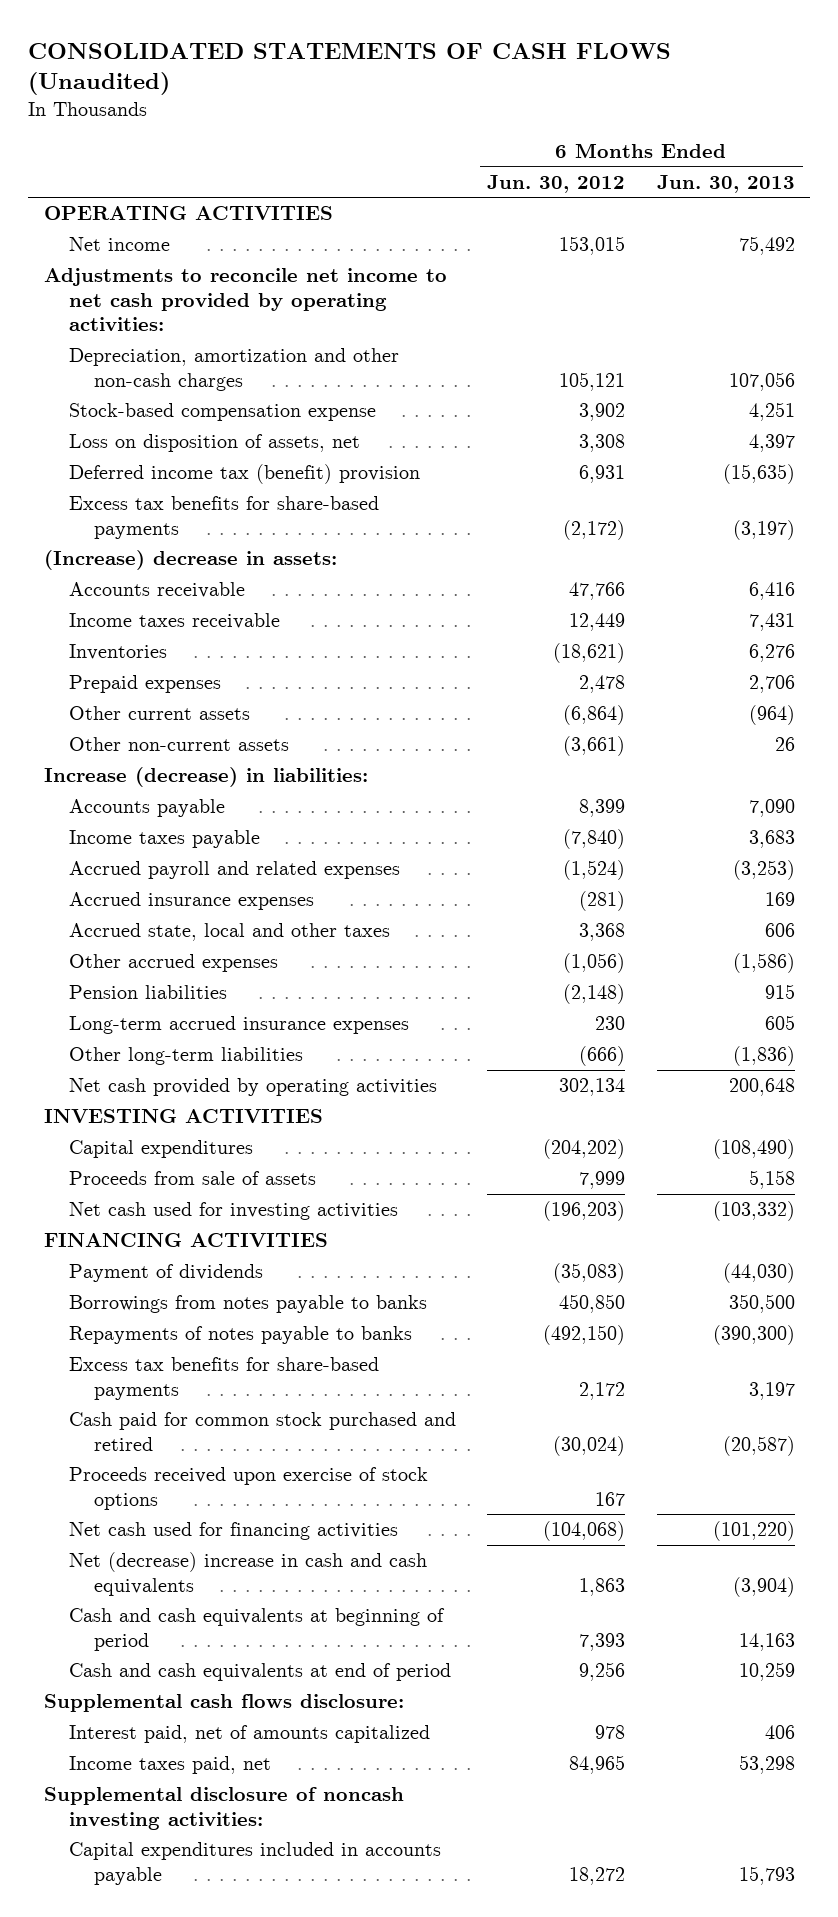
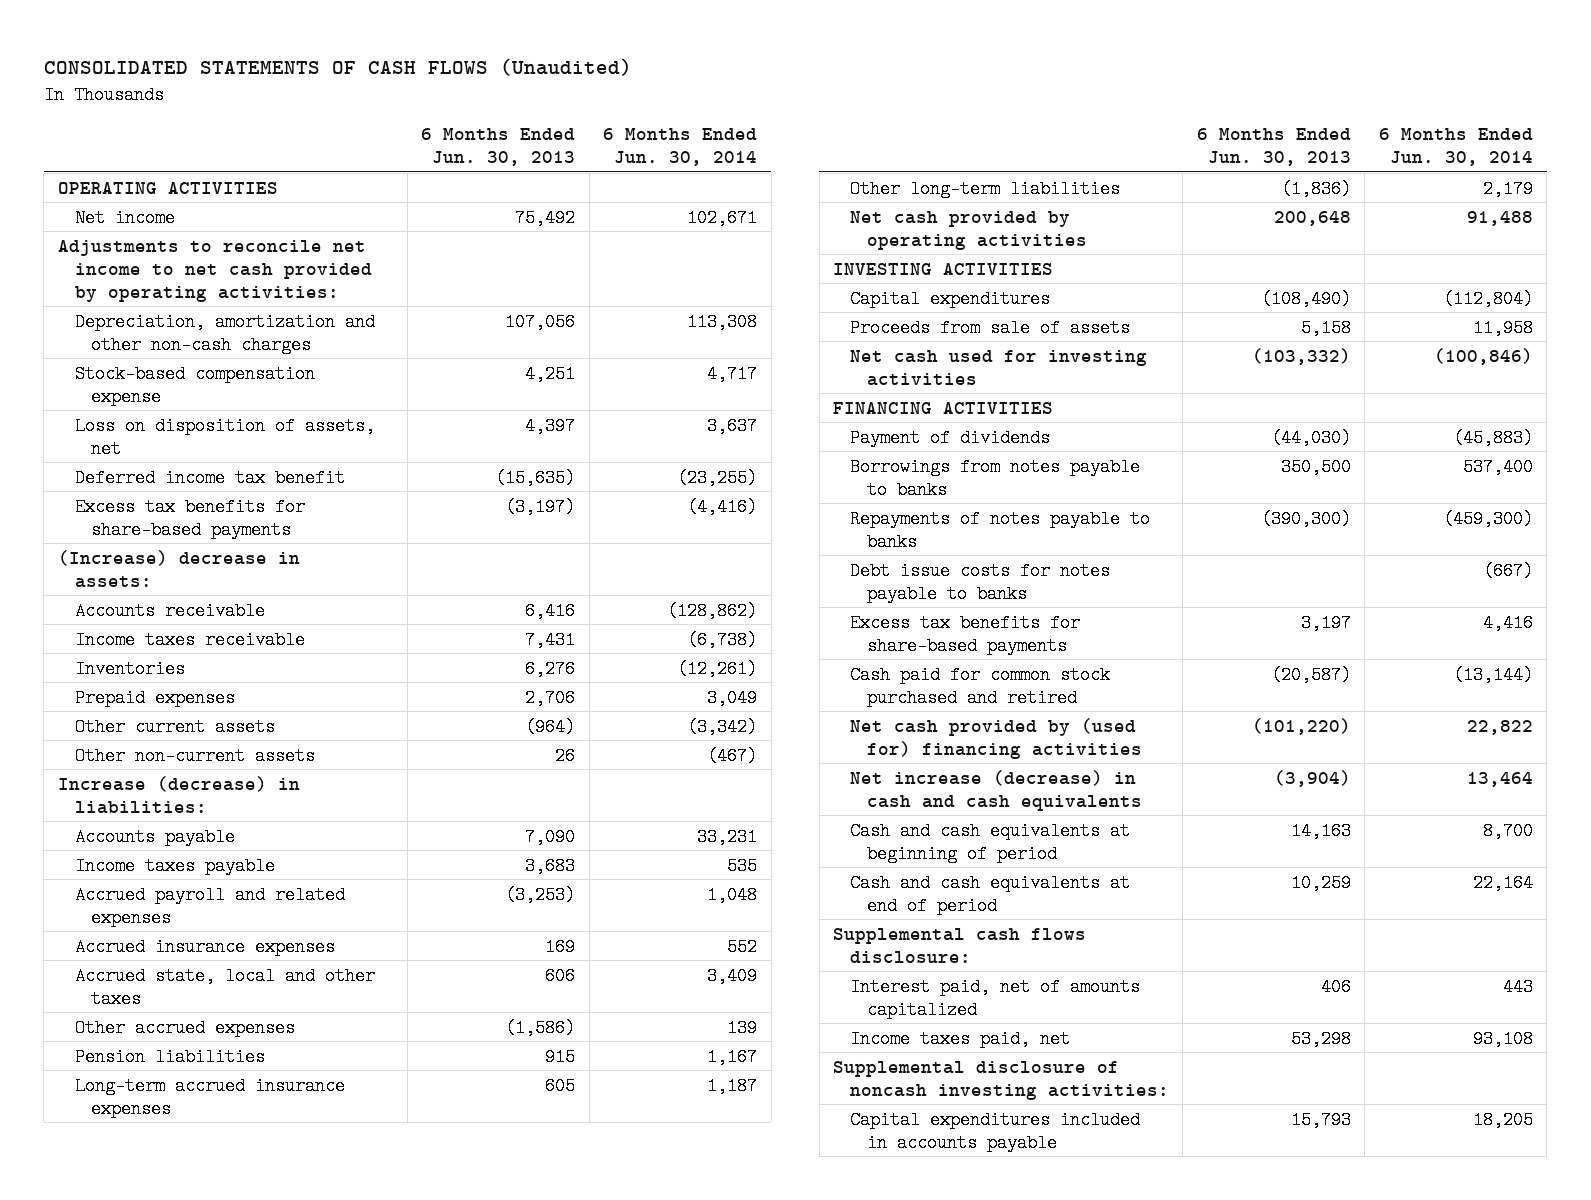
- | 6 Months Ended Jun. 30, 2012 | 6 Months Ended Jun. 30, 2013
+ | 6 Months Ended Jun. 30, 2013 | 6 Months Ended Jun. 30, 2014
- Deferred income tax (benefit) provision | 6,931 | (15,635)
+ Deferred income tax benefit | (15,635) | (23,255)
+ Debt issue costs for notes payable to banks | | (667)
- Proceeds received upon exercise of stock options | 167 |
- Net cash used for financing activities | (104,068) | (101,220)
- Net (decrease) increase in cash and cash equivalents | 1,863 | (3,904)
+ Net cash provided by (used for) financing activities | (101,220) | 22,822
+ Net increase (decrease) in cash and cash equivalents | (3,904) | 13,464

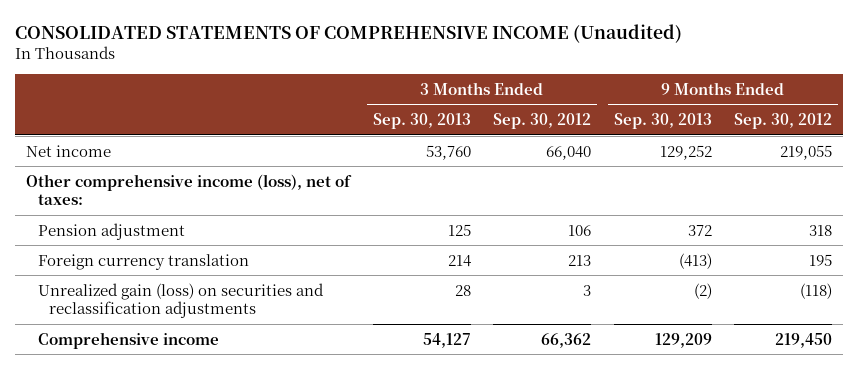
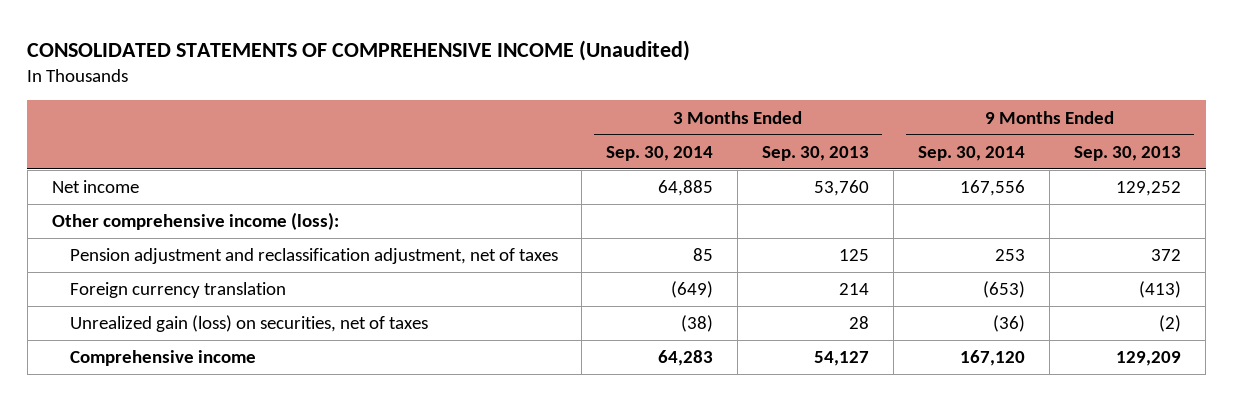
- | 3 Months Ended Sep. 30, 2013 | 3 Months Ended Sep. 30, 2012 | 9 Months Ended Sep. 30, 2013 | 9 Months Ended Sep. 30, 2012
+ | 3 Months Ended Sep. 30, 2014 | 3 Months Ended Sep. 30, 2013 | 9 Months Ended Sep. 30, 2014 | 9 Months Ended Sep. 30, 2013
- Other comprehensive income (loss), net of taxes:
- Pension adjustment | 125 | 106 | 372 | 318
+ Other comprehensive income (loss):
+ Pension adjustment and reclassification adjustment, net of taxes | 85 | 125 | 253 | 372
- Unrealized gain (loss) on securities and reclassification adjustments | 28 | 3 | (2) | (118)
+ Unrealized gain (loss) on securities, net of taxes | (38) | 28 | (36) | (2)

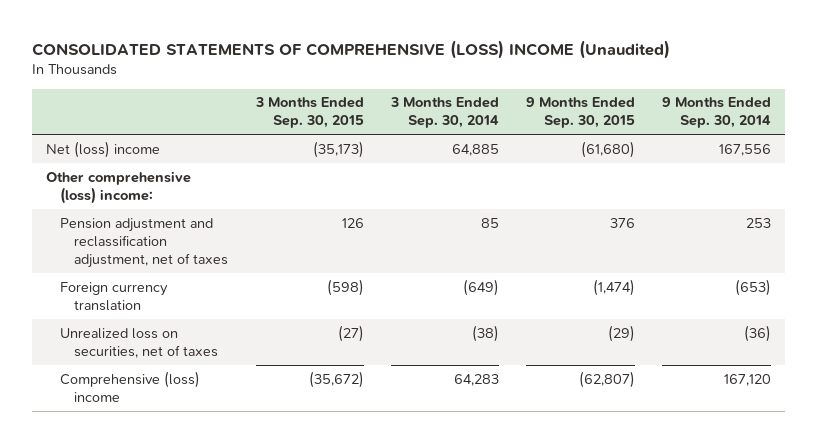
- CONSOLIDATED STATEMENTS OF COMPREHENSIVE INCOME (Unaudited)
+ CONSOLIDATED STATEMENTS OF COMPREHENSIVE (LOSS) INCOME (Unaudited)
- | 3 Months Ended Sep. 30, 2014 | 3 Months Ended Sep. 30, 2013 | 9 Months Ended Sep. 30, 2014 | 9 Months Ended Sep. 30, 2013
+ | 3 Months Ended Sep. 30, 2015 | 3 Months Ended Sep. 30, 2014 | 9 Months Ended Sep. 30, 2015 | 9 Months Ended Sep. 30, 2014
- Net income | 64,885 | 53,760 | 167,556 | 129,252
- Other comprehensive income (loss):
+ Net (loss) income | (35,173) | 64,885 | (61,680) | 167,556
+ Other comprehensive (loss) income:
- Unrealized gain (loss) on securities, net of taxes | (38) | 28 | (36) | (2)
- Comprehensive income | 64,283 | 54,127 | 167,120 | 129,209
+ Unrealized loss on securities, net of taxes | (27) | (38) | (29) | (36)
+ Comprehensive (loss) income | (35,672) | 64,283 | (62,807) | 167,120

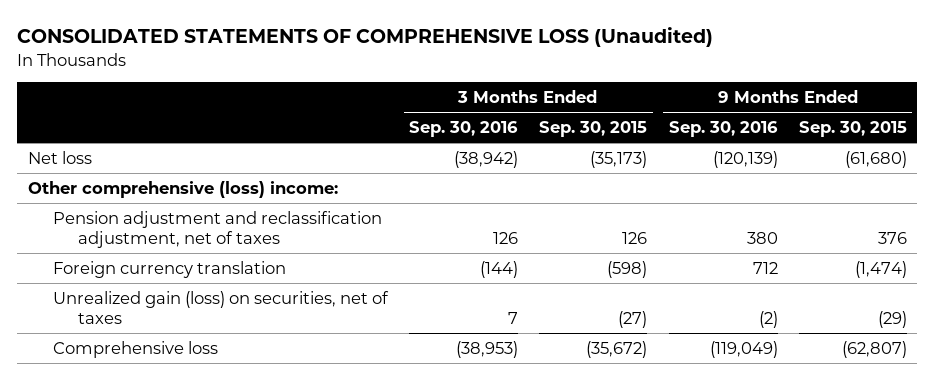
- CONSOLIDATED STATEMENTS OF COMPREHENSIVE (LOSS) INCOME (Unaudited)
+ CONSOLIDATED STATEMENTS OF COMPREHENSIVE LOSS (Unaudited)
- | 3 Months Ended Sep. 30, 2015 | 3 Months Ended Sep. 30, 2014 | 9 Months Ended Sep. 30, 2015 | 9 Months Ended Sep. 30, 2014
+ | 3 Months Ended Sep. 30, 2016 | 3 Months Ended Sep. 30, 2015 | 9 Months Ended Sep. 30, 2016 | 9 Months Ended Sep. 30, 2015
- Net (loss) income | (35,173) | 64,885 | (61,680) | 167,556
+ Net loss | (38,942) | (35,173) | (120,139) | (61,680)
- Unrealized loss on securities, net of taxes | (27) | (38) | (29) | (36)
- Comprehensive (loss) income | (35,672) | 64,283 | (62,807) | 167,120
+ Unrealized gain (loss) on securities, net of taxes | 7 | (27) | (2) | (29)
+ Comprehensive loss | (38,953) | (35,672) | (119,049) | (62,807)

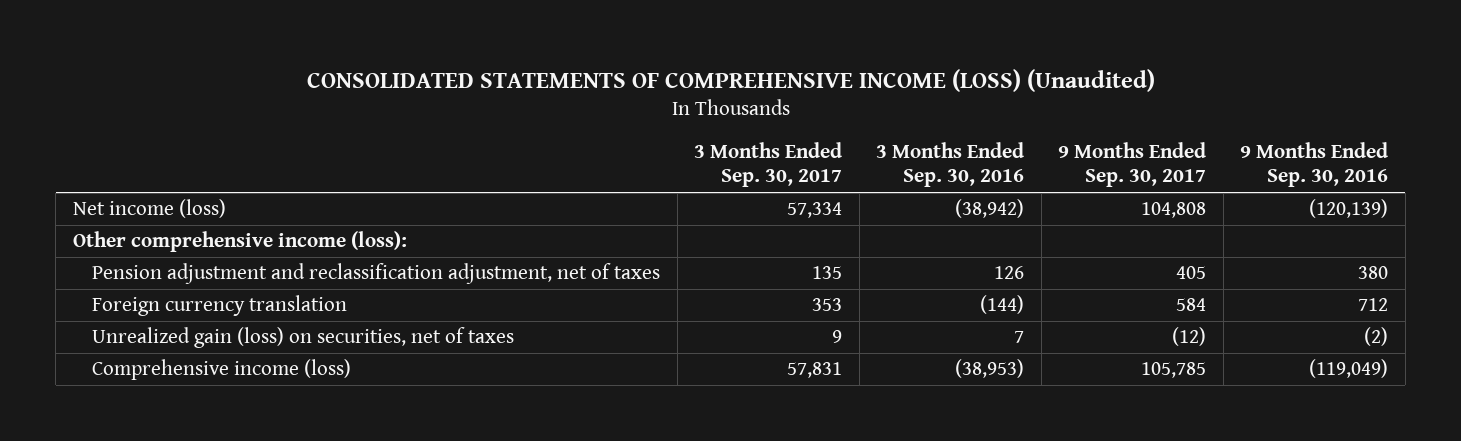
- CONSOLIDATED STATEMENTS OF COMPREHENSIVE LOSS (Unaudited)
+ CONSOLIDATED STATEMENTS OF COMPREHENSIVE INCOME (LOSS) (Unaudited)
- | 3 Months Ended Sep. 30, 2016 | 3 Months Ended Sep. 30, 2015 | 9 Months Ended Sep. 30, 2016 | 9 Months Ended Sep. 30, 2015
+ | 3 Months Ended Sep. 30, 2017 | 3 Months Ended Sep. 30, 2016 | 9 Months Ended Sep. 30, 2017 | 9 Months Ended Sep. 30, 2016
- Net loss | (38,942) | (35,173) | (120,139) | (61,680)
- Other comprehensive (loss) income:
+ Net income (loss) | 57,334 | (38,942) | 104,808 | (120,139)
+ Other comprehensive income (loss):
- Comprehensive loss | (38,953) | (35,672) | (119,049) | (62,807)
+ Comprehensive income (loss) | 57,831 | (38,953) | 105,785 | (119,049)

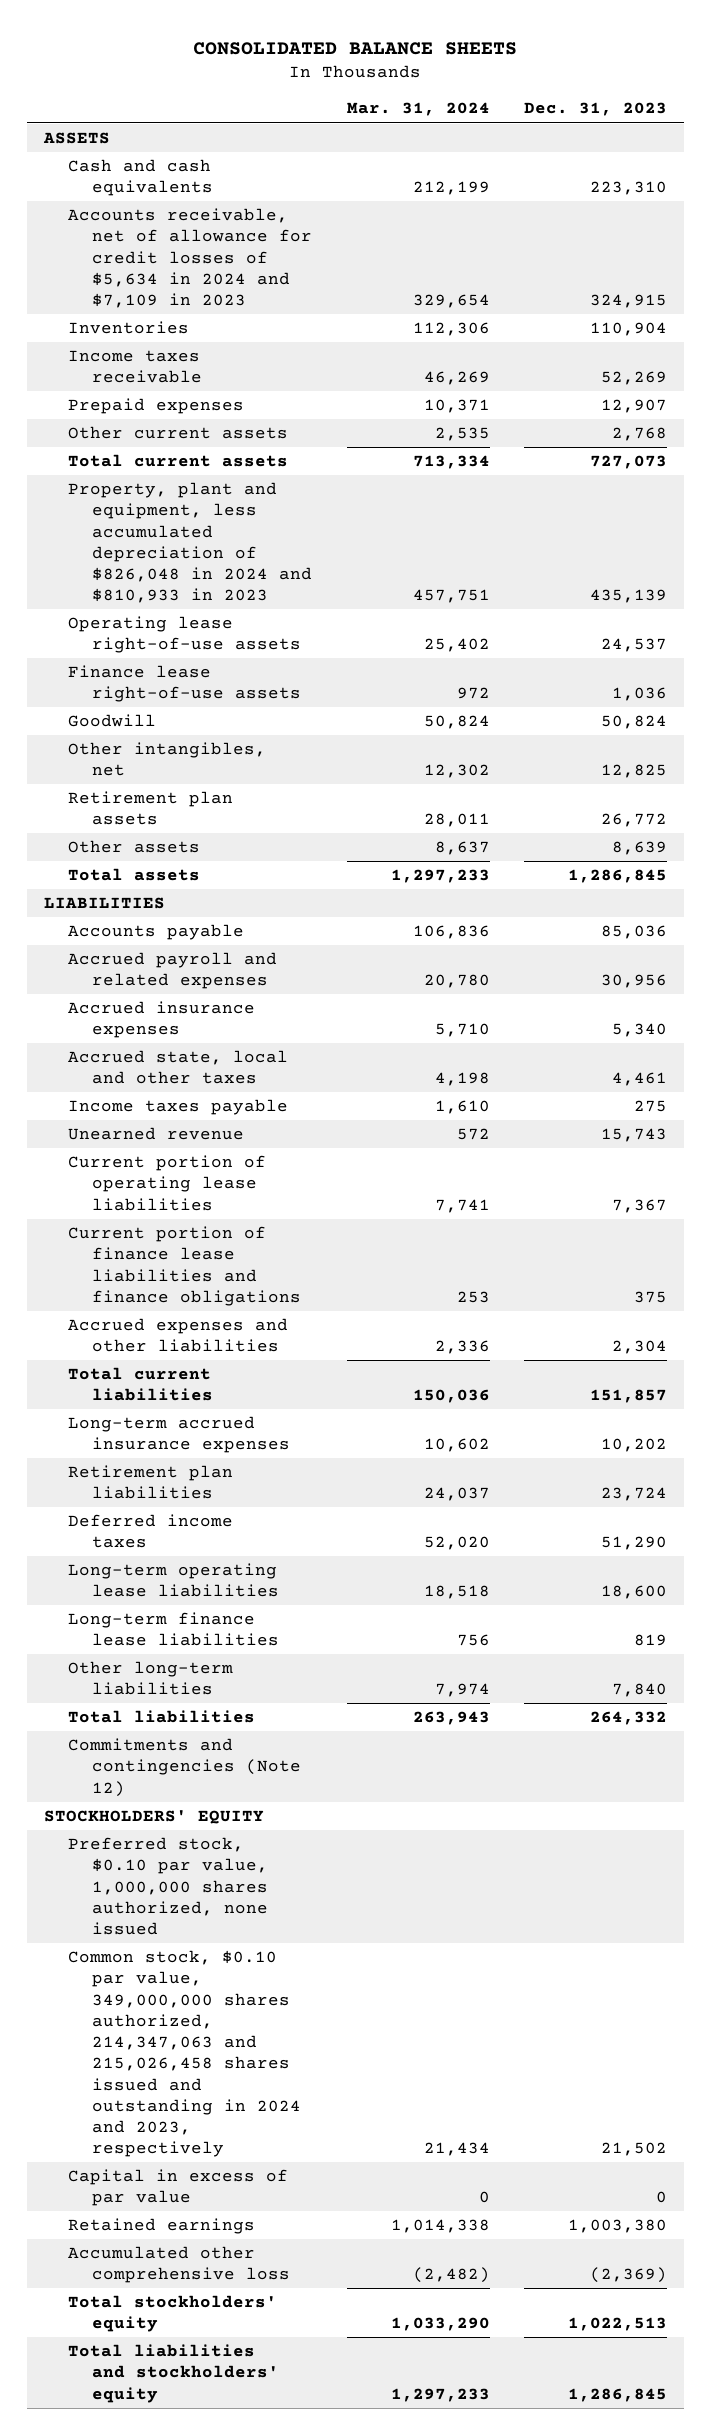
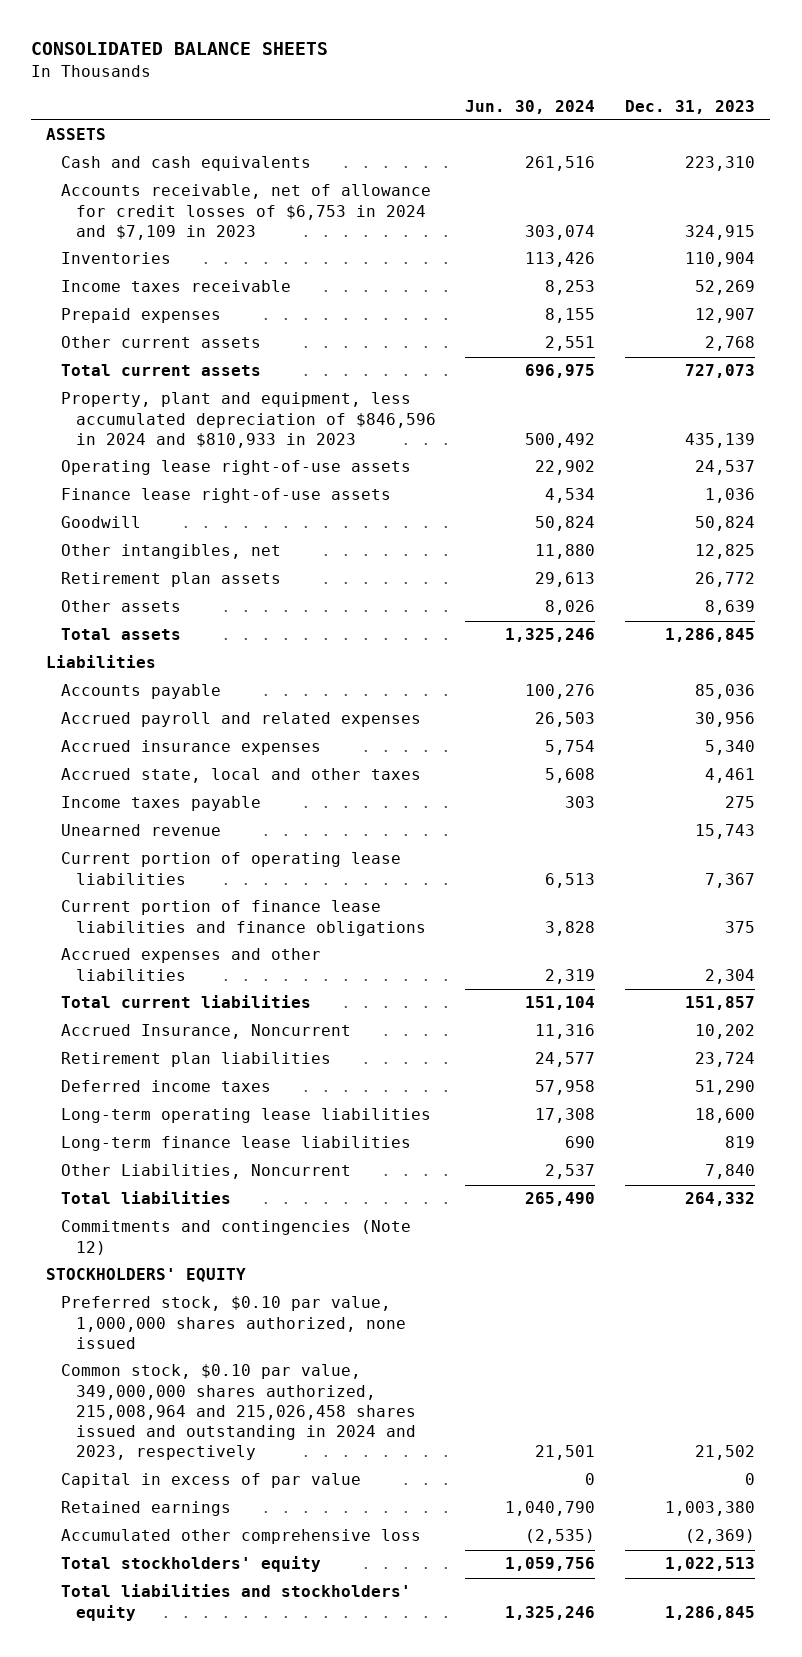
- | Mar. 31, 2024 | Dec. 31, 2023
+ | Jun. 30, 2024 | Dec. 31, 2023
- Accounts receivable, net of allowance for credit losses of $5,634 in 2024 and $7,109 in 2023 | 329,654 | 324,915
+ Accounts receivable, net of allowance for credit losses of $6,753 in 2024 and $7,109 in 2023 | 303,074 | 324,915
- Property, plant and equipment, less accumulated depreciation of $826,048 in 2024 and $810,933 in 2023 | 457,751 | 435,139
+ Property, plant and equipment, less accumulated depreciation of $846,596 in 2024 and $810,933 in 2023 | 500,492 | 435,139
- LIABILITIES
+ Liabilities
- Long-term accrued insurance expenses | 10,602 | 10,202
+ Accrued Insurance, Noncurrent | 11,316 | 10,202
- Other long-term liabilities | 7,974 | 7,840
+ Other Liabilities, Noncurrent | 2,537 | 7,840
- Common stock, $0.10 par value, 349,000,000 shares authorized, 214,347,063 and 215,026,458 shares issued and outstanding in 2024 and 2023, respectively | 21,434 | 21,502
+ Common stock, $0.10 par value, 349,000,000 shares authorized, 215,008,964 and 215,026,458 shares issued and outstanding in 2024 and 2023, respectively | 21,501 | 21,502

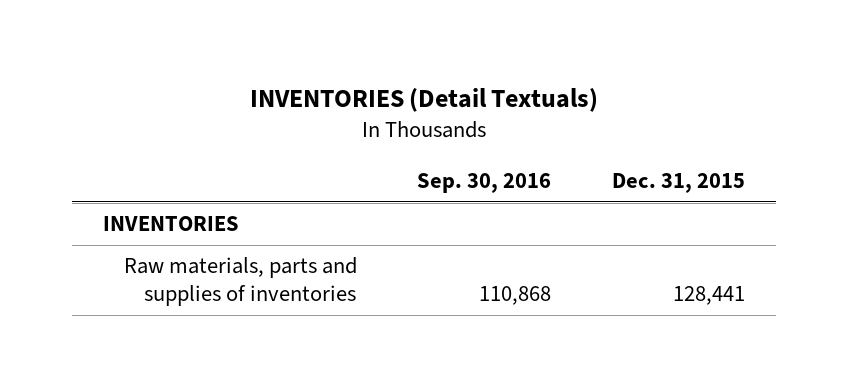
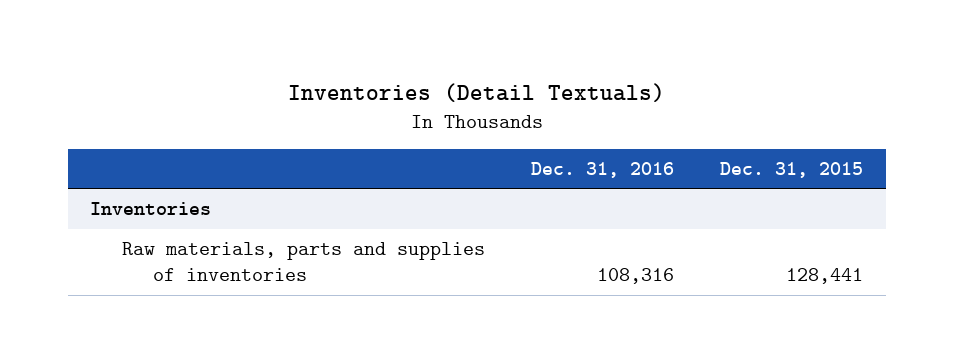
- INVENTORIES (Detail Textuals)
+ Inventories (Detail Textuals)
- | Sep. 30, 2016 | Dec. 31, 2015
+ | Dec. 31, 2016 | Dec. 31, 2015
- INVENTORIES
+ Inventories

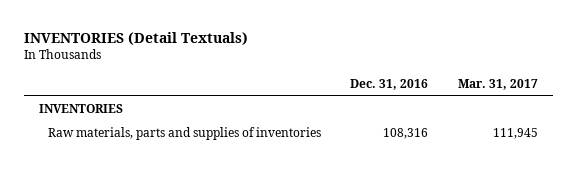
- Inventories (Detail Textuals)
+ INVENTORIES (Detail Textuals)
- | Dec. 31, 2016 | Dec. 31, 2015
+ | Dec. 31, 2016 | Mar. 31, 2017
- Inventories
+ INVENTORIES

